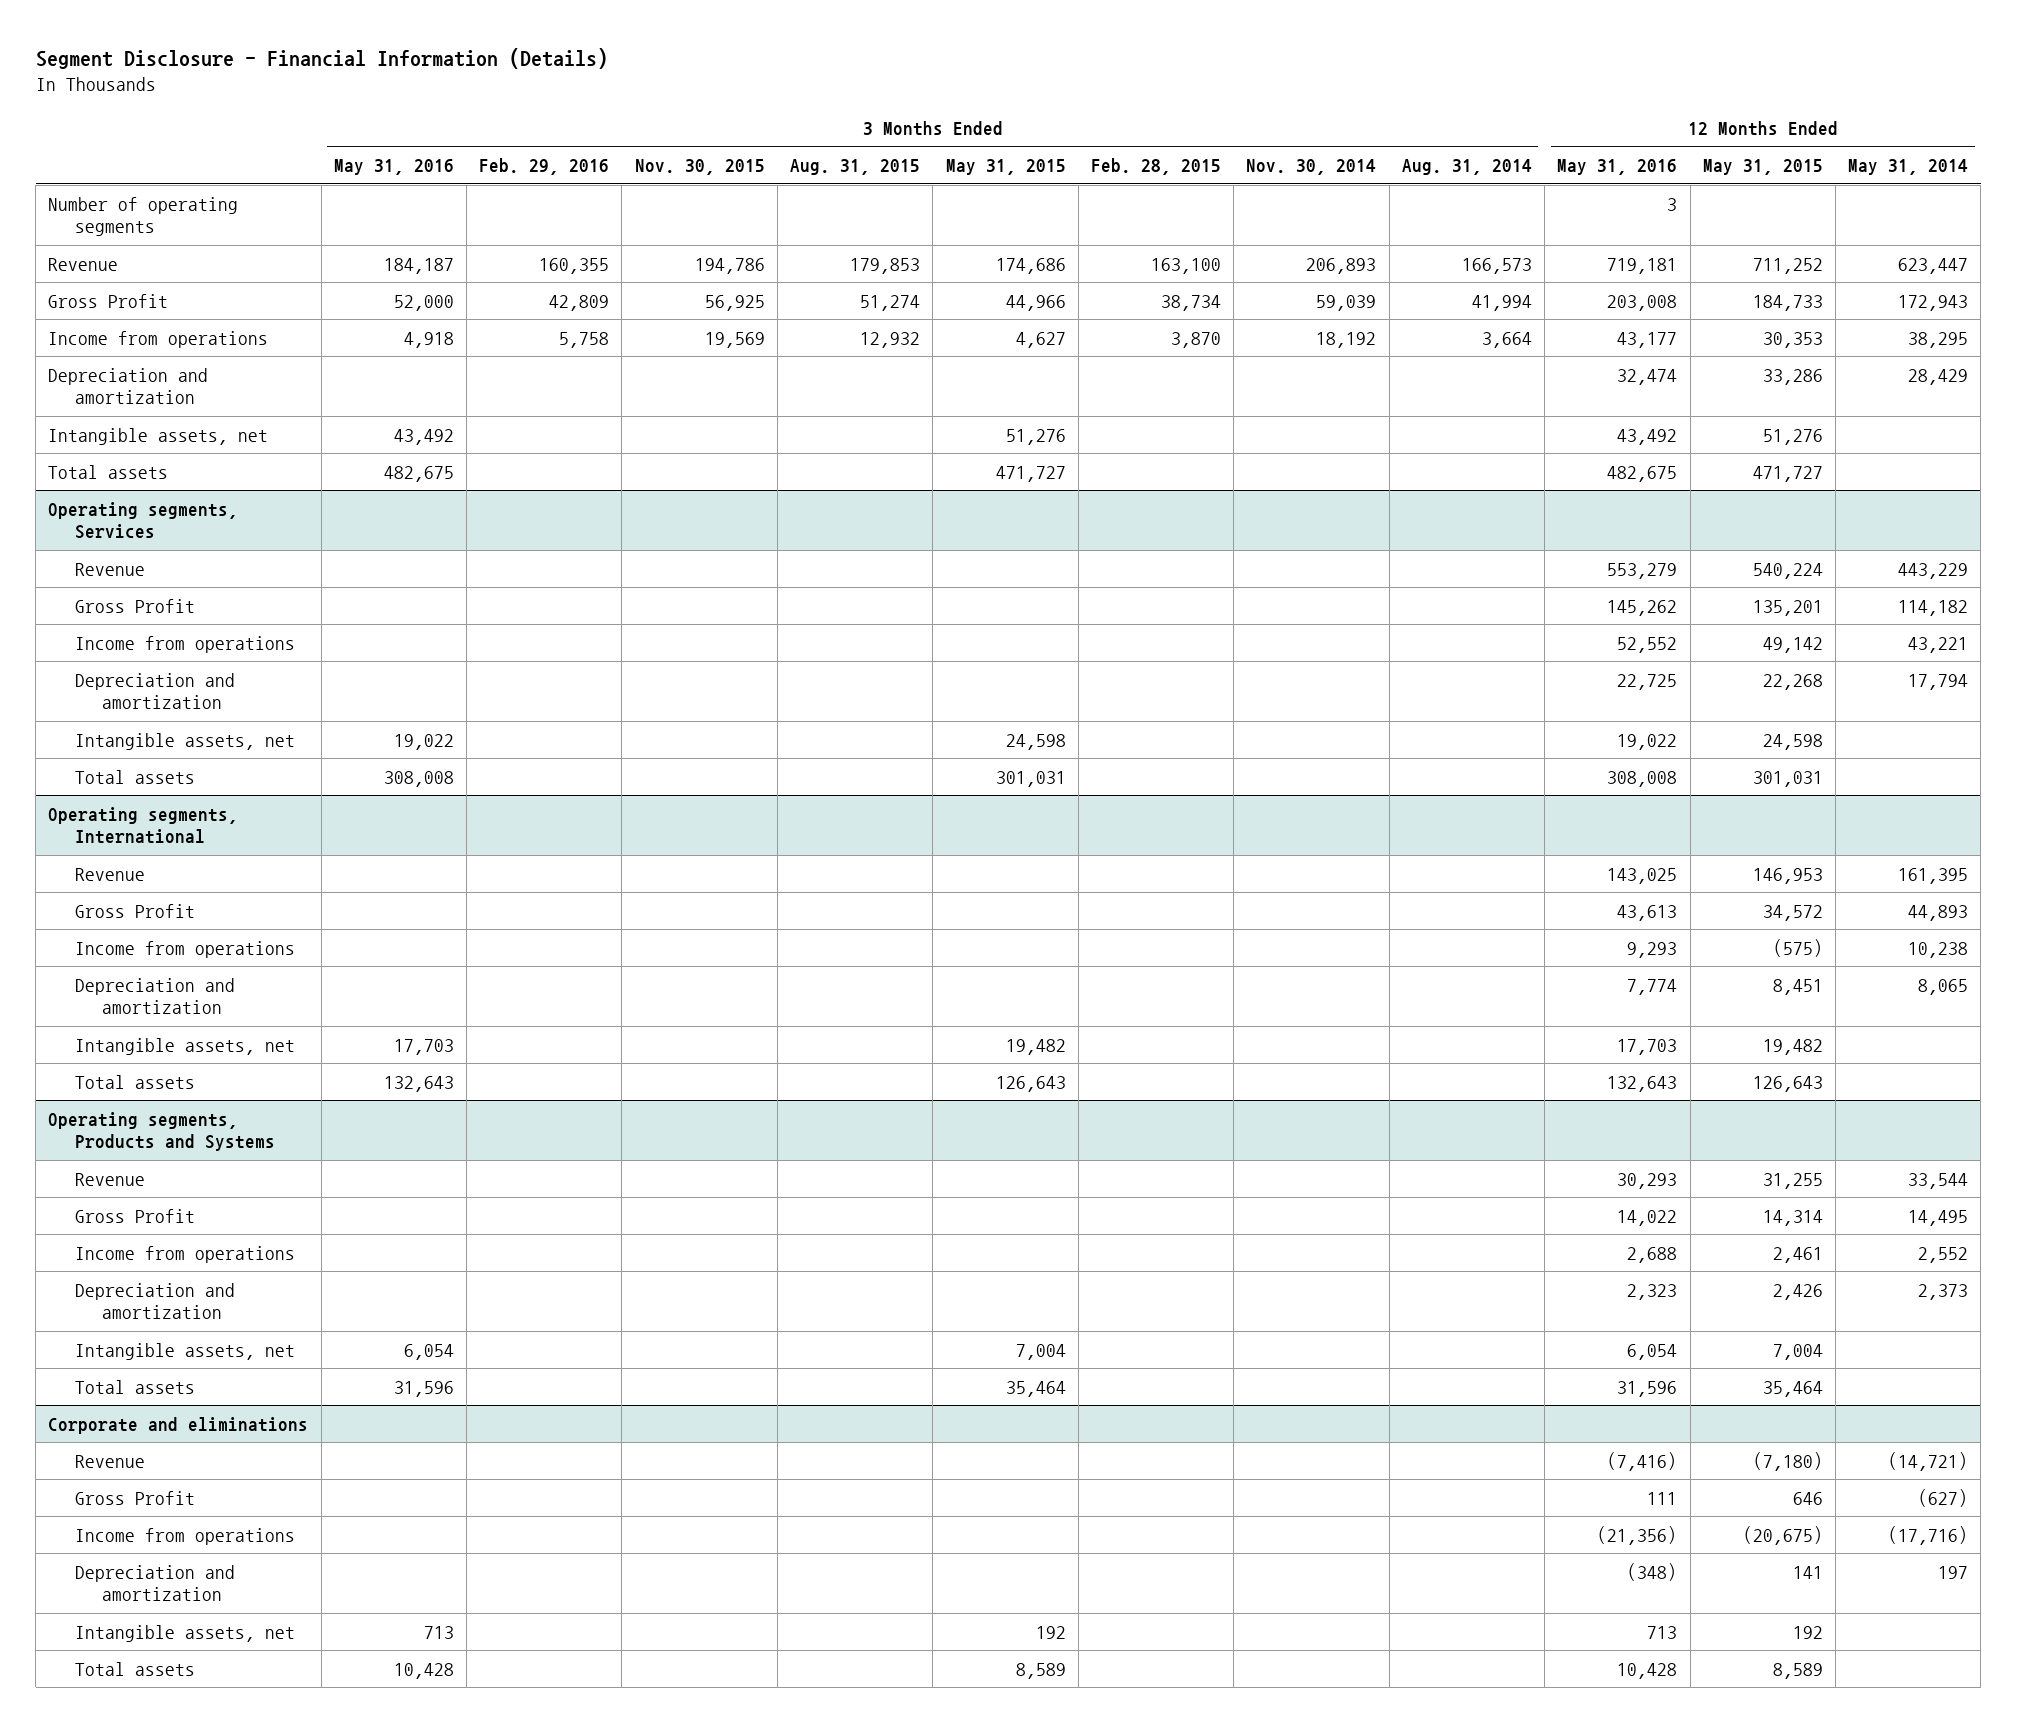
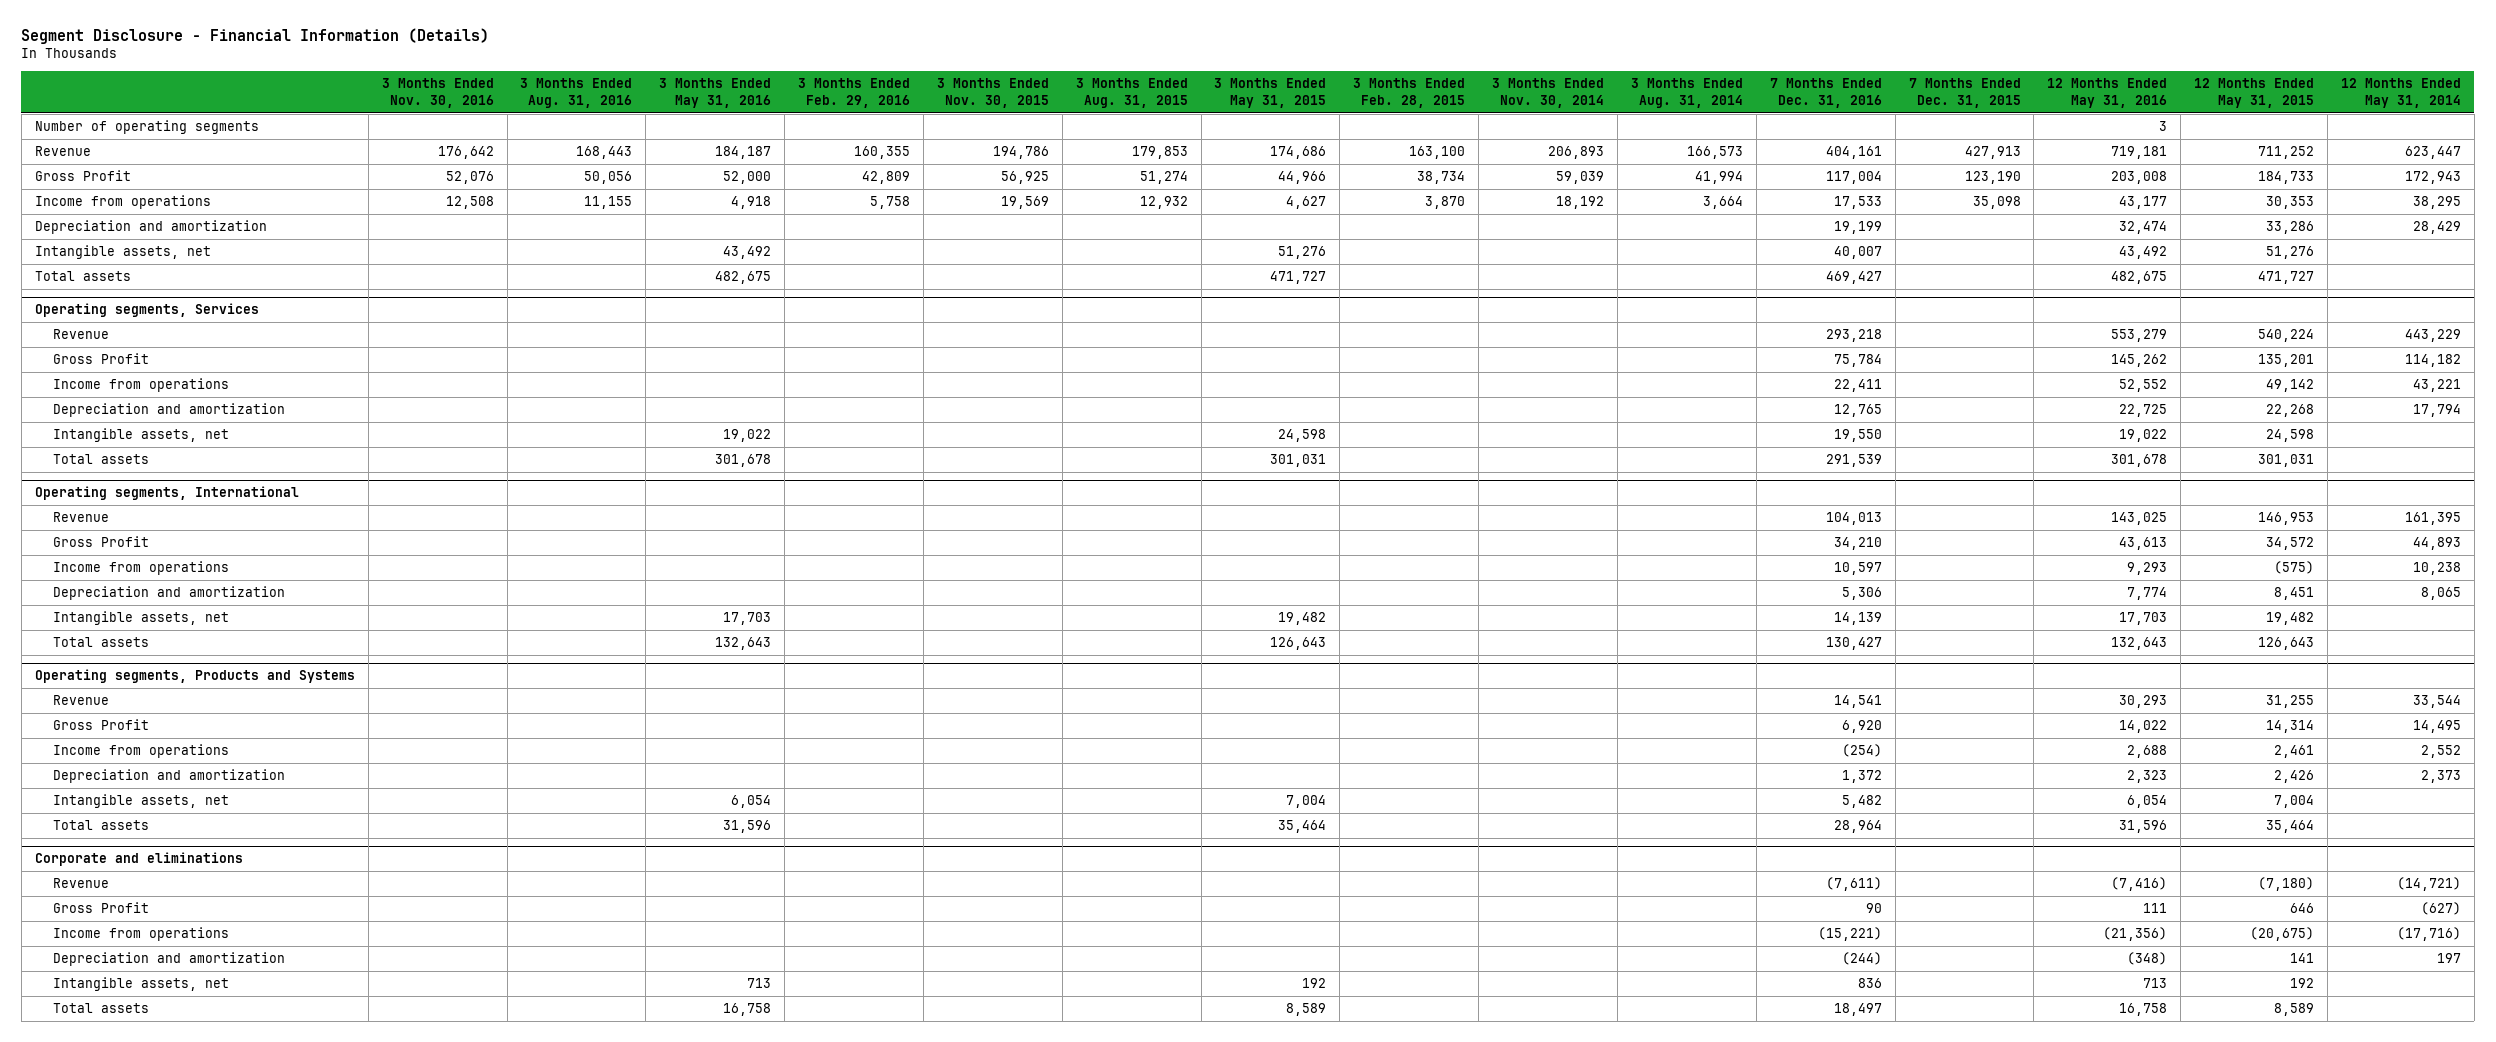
- | 3 Months Ended May 31, 2016 | 3 Months Ended Feb. 29, 2016 | 3 Months Ended Nov. 30, 2015 | 3 Months Ended Aug. 31, 2015 | 3 Months Ended May 31, 2015 | 3 Months Ended Feb. 28, 2015 | 3 Months Ended Nov. 30, 2014 | 3 Months Ended Aug. 31, 2014 | 12 Months Ended May 31, 2016 | 12 Months Ended May 31, 2015 | 12 Months Ended May 31, 2014
+ | 3 Months Ended Nov. 30, 2016 | 3 Months Ended Aug. 31, 2016 | 3 Months Ended May 31, 2016 | 3 Months Ended Feb. 29, 2016 | 3 Months Ended Nov. 30, 2015 | 3 Months Ended Aug. 31, 2015 | 3 Months Ended May 31, 2015 | 3 Months Ended Feb. 28, 2015 | 3 Months Ended Nov. 30, 2014 | 3 Months Ended Aug. 31, 2014 | 7 Months Ended Dec. 31, 2016 | 7 Months Ended Dec. 31, 2015 | 12 Months Ended May 31, 2016 | 12 Months Ended May 31, 2015 | 12 Months Ended May 31, 2014
@ Operating segments, Services
- Total assets | 308,008 | | | | 301,031 | | | | 308,008 | 301,031 |
+ Total assets | | | 301,678 | | | | 301,031 | | | | 291,539 | | 301,678 | 301,031 |
@ Corporate and eliminations
- Total assets | 10,428 | | | | 8,589 | | | | 10,428 | 8,589 |
+ Total assets | | | 16,758 | | | | 8,589 | | | | 18,497 | | 16,758 | 8,589 |

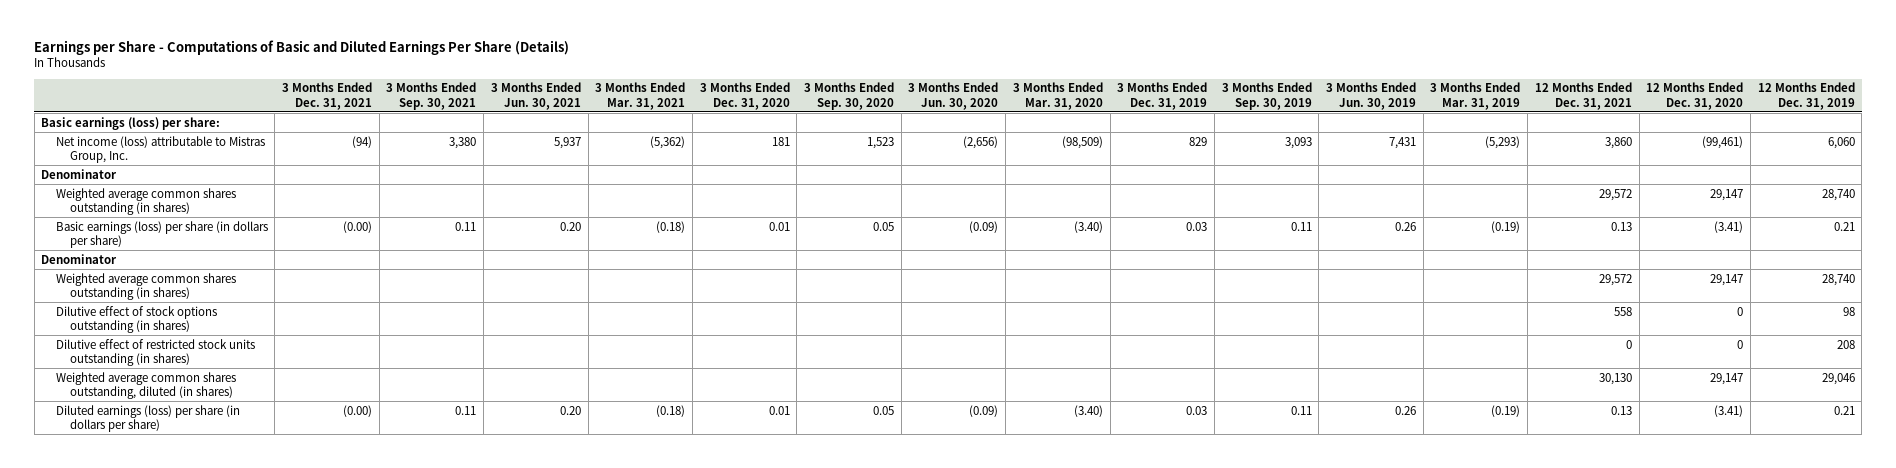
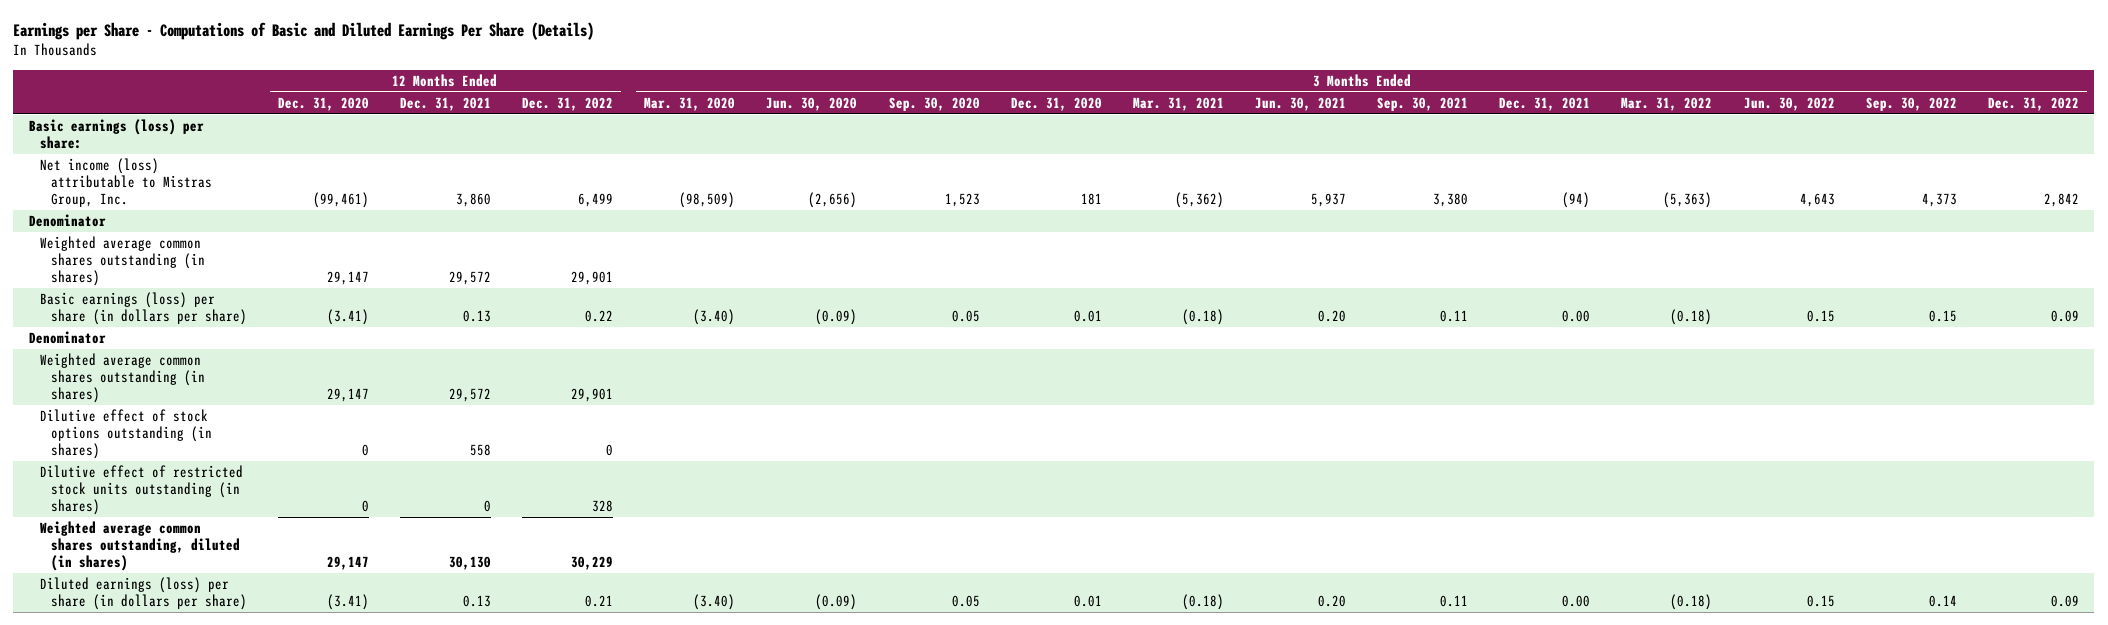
- | 3 Months Ended Dec. 31, 2021 | 3 Months Ended Sep. 30, 2021 | 3 Months Ended Jun. 30, 2021 | 3 Months Ended Mar. 31, 2021 | 3 Months Ended Dec. 31, 2020 | 3 Months Ended Sep. 30, 2020 | 3 Months Ended Jun. 30, 2020 | 3 Months Ended Mar. 31, 2020 | 3 Months Ended Dec. 31, 2019 | 3 Months Ended Sep. 30, 2019 | 3 Months Ended Jun. 30, 2019 | 3 Months Ended Mar. 31, 2019 | 12 Months Ended Dec. 31, 2021 | 12 Months Ended Dec. 31, 2020 | 12 Months Ended Dec. 31, 2019
+ | 12 Months Ended Dec. 31, 2020 | 12 Months Ended Dec. 31, 2021 | 12 Months Ended Dec. 31, 2022 | 3 Months Ended Mar. 31, 2020 | 3 Months Ended Jun. 30, 2020 | 3 Months Ended Sep. 30, 2020 | 3 Months Ended Dec. 31, 2020 | 3 Months Ended Mar. 31, 2021 | 3 Months Ended Jun. 30, 2021 | 3 Months Ended Sep. 30, 2021 | 3 Months Ended Dec. 31, 2021 | 3 Months Ended Mar. 31, 2022 | 3 Months Ended Jun. 30, 2022 | 3 Months Ended Sep. 30, 2022 | 3 Months Ended Dec. 31, 2022
- Basic earnings (loss) per share (in dollars per share) | (0.00) | 0.11 | 0.20 | (0.18) | 0.01 | 0.05 | (0.09) | (3.40) | 0.03 | 0.11 | 0.26 | (0.19) | 0.13 | (3.41) | 0.21
+ Basic earnings (loss) per share (in dollars per share) | (3.41) | 0.13 | 0.22 | (3.40) | (0.09) | 0.05 | 0.01 | (0.18) | 0.20 | 0.11 | 0.00 | (0.18) | 0.15 | 0.15 | 0.09
- Diluted earnings (loss) per share (in dollars per share) | (0.00) | 0.11 | 0.20 | (0.18) | 0.01 | 0.05 | (0.09) | (3.40) | 0.03 | 0.11 | 0.26 | (0.19) | 0.13 | (3.41) | 0.21
+ Diluted earnings (loss) per share (in dollars per share) | (3.41) | 0.13 | 0.21 | (3.40) | (0.09) | 0.05 | 0.01 | (0.18) | 0.20 | 0.11 | 0.00 | (0.18) | 0.15 | 0.14 | 0.09

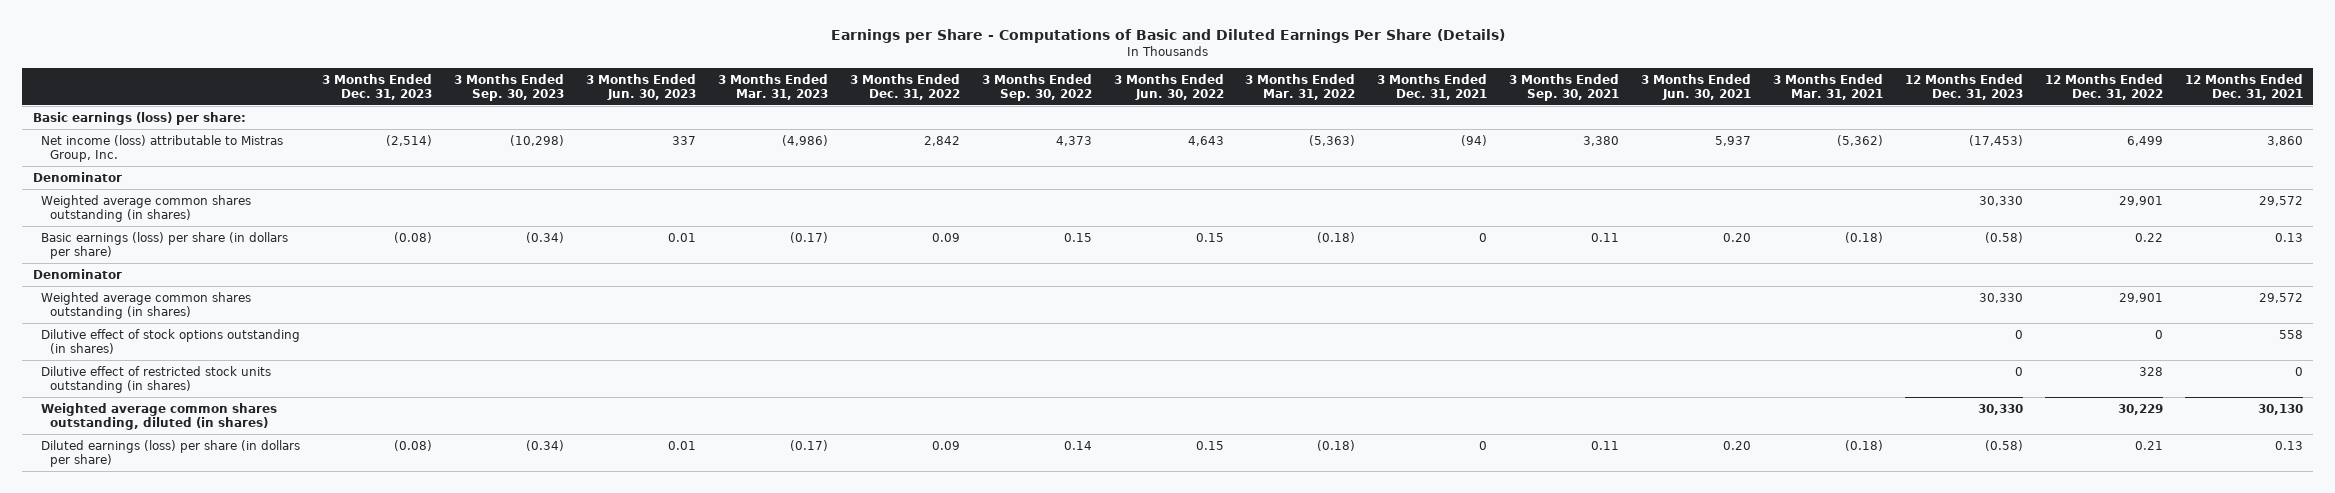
- | 12 Months Ended Dec. 31, 2020 | 12 Months Ended Dec. 31, 2021 | 12 Months Ended Dec. 31, 2022 | 3 Months Ended Mar. 31, 2020 | 3 Months Ended Jun. 30, 2020 | 3 Months Ended Sep. 30, 2020 | 3 Months Ended Dec. 31, 2020 | 3 Months Ended Mar. 31, 2021 | 3 Months Ended Jun. 30, 2021 | 3 Months Ended Sep. 30, 2021 | 3 Months Ended Dec. 31, 2021 | 3 Months Ended Mar. 31, 2022 | 3 Months Ended Jun. 30, 2022 | 3 Months Ended Sep. 30, 2022 | 3 Months Ended Dec. 31, 2022
+ | 3 Months Ended Dec. 31, 2023 | 3 Months Ended Sep. 30, 2023 | 3 Months Ended Jun. 30, 2023 | 3 Months Ended Mar. 31, 2023 | 3 Months Ended Dec. 31, 2022 | 3 Months Ended Sep. 30, 2022 | 3 Months Ended Jun. 30, 2022 | 3 Months Ended Mar. 31, 2022 | 3 Months Ended Dec. 31, 2021 | 3 Months Ended Sep. 30, 2021 | 3 Months Ended Jun. 30, 2021 | 3 Months Ended Mar. 31, 2021 | 12 Months Ended Dec. 31, 2023 | 12 Months Ended Dec. 31, 2022 | 12 Months Ended Dec. 31, 2021
- Basic earnings (loss) per share (in dollars per share) | (3.41) | 0.13 | 0.22 | (3.40) | (0.09) | 0.05 | 0.01 | (0.18) | 0.20 | 0.11 | 0.00 | (0.18) | 0.15 | 0.15 | 0.09
+ Basic earnings (loss) per share (in dollars per share) | (0.08) | (0.34) | 0.01 | (0.17) | 0.09 | 0.15 | 0.15 | (0.18) | 0 | 0.11 | 0.20 | (0.18) | (0.58) | 0.22 | 0.13
- Diluted earnings (loss) per share (in dollars per share) | (3.41) | 0.13 | 0.21 | (3.40) | (0.09) | 0.05 | 0.01 | (0.18) | 0.20 | 0.11 | 0.00 | (0.18) | 0.15 | 0.14 | 0.09
+ Diluted earnings (loss) per share (in dollars per share) | (0.08) | (0.34) | 0.01 | (0.17) | 0.09 | 0.14 | 0.15 | (0.18) | 0 | 0.11 | 0.20 | (0.18) | (0.58) | 0.21 | 0.13

